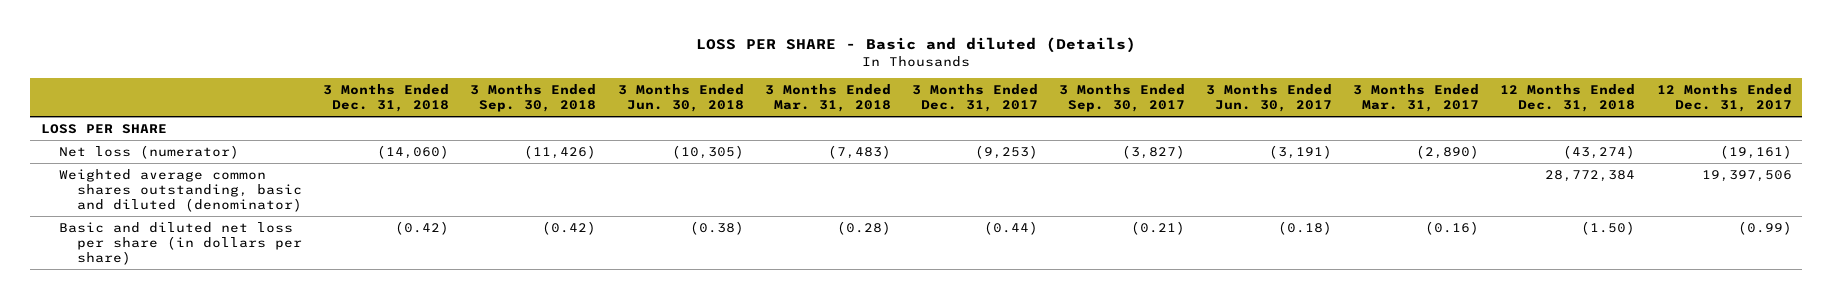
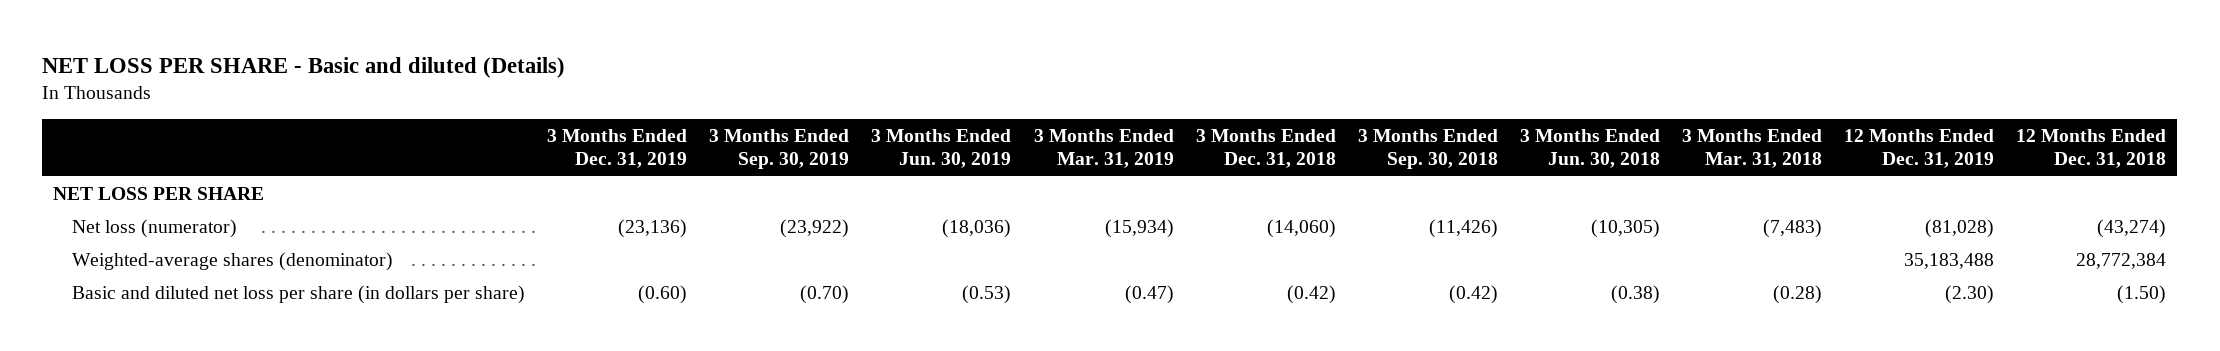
- LOSS PER SHARE - Basic and diluted (Details)
+ NET LOSS PER SHARE - Basic and diluted (Details)
- | 3 Months Ended Dec. 31, 2018 | 3 Months Ended Sep. 30, 2018 | 3 Months Ended Jun. 30, 2018 | 3 Months Ended Mar. 31, 2018 | 3 Months Ended Dec. 31, 2017 | 3 Months Ended Sep. 30, 2017 | 3 Months Ended Jun. 30, 2017 | 3 Months Ended Mar. 31, 2017 | 12 Months Ended Dec. 31, 2018 | 12 Months Ended Dec. 31, 2017
+ | 3 Months Ended Dec. 31, 2019 | 3 Months Ended Sep. 30, 2019 | 3 Months Ended Jun. 30, 2019 | 3 Months Ended Mar. 31, 2019 | 3 Months Ended Dec. 31, 2018 | 3 Months Ended Sep. 30, 2018 | 3 Months Ended Jun. 30, 2018 | 3 Months Ended Mar. 31, 2018 | 12 Months Ended Dec. 31, 2019 | 12 Months Ended Dec. 31, 2018
- LOSS PER SHARE
+ NET LOSS PER SHARE
- Weighted average common shares outstanding, basic and diluted (denominator) | | | | | | | | | 28,772,384 | 19,397,506
+ Weighted-average shares (denominator) | | | | | | | | | 35,183,488 | 28,772,384

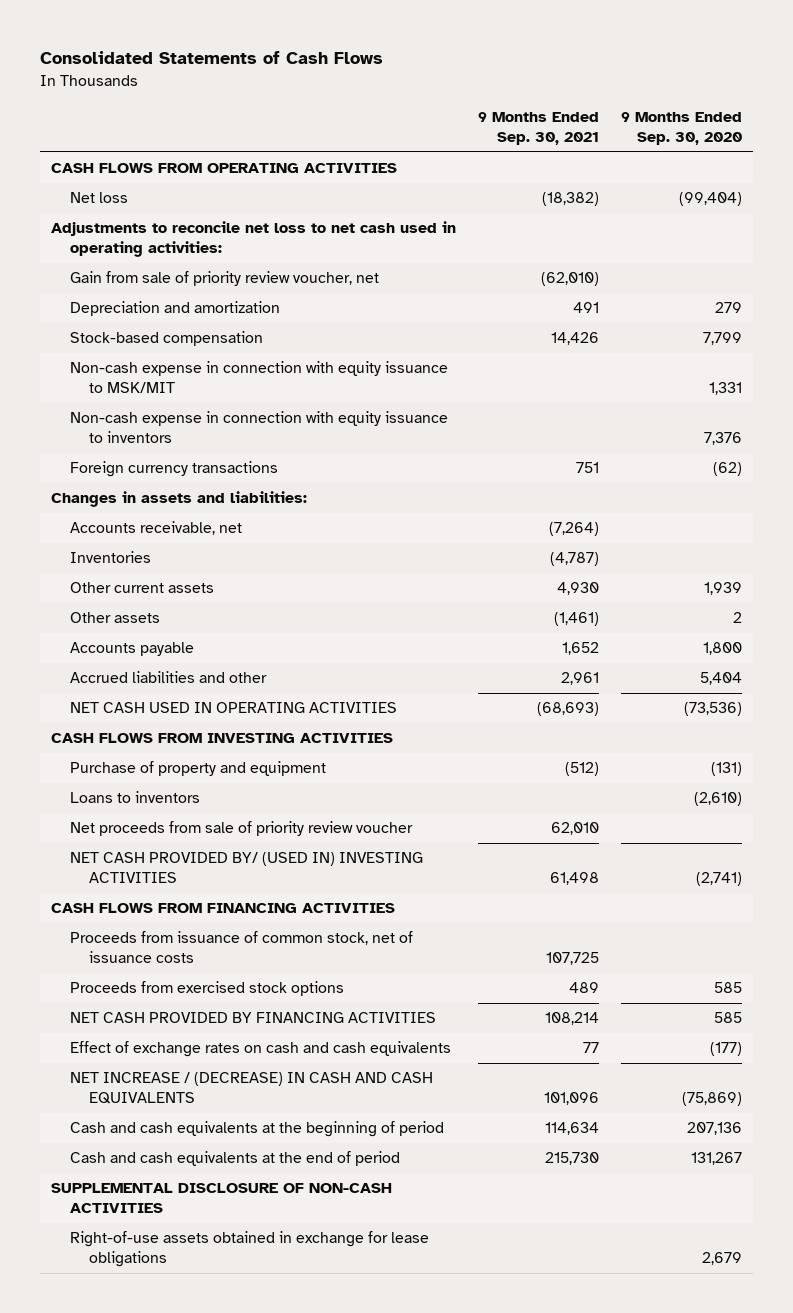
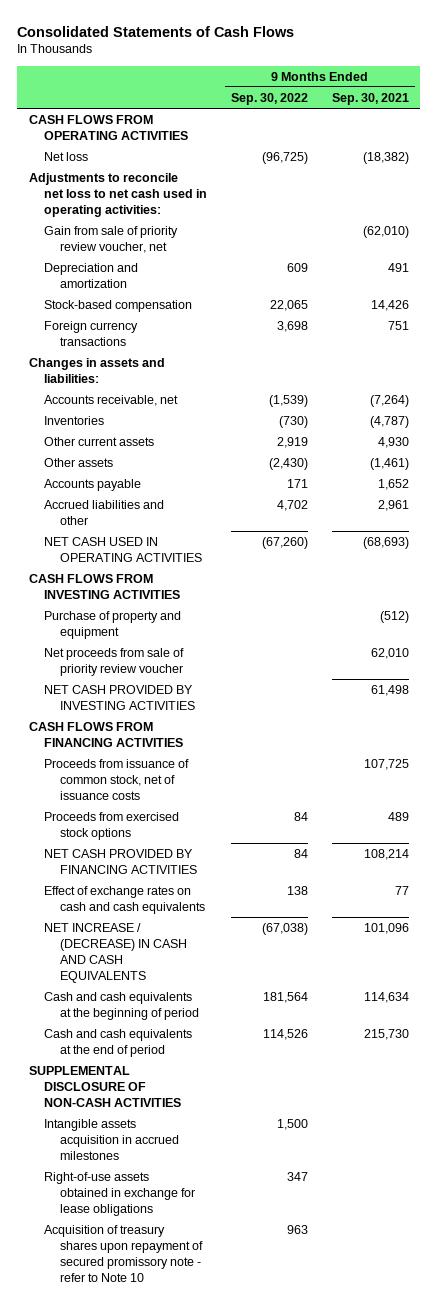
- | 9 Months Ended Sep. 30, 2021 | 9 Months Ended Sep. 30, 2020
+ | 9 Months Ended Sep. 30, 2022 | 9 Months Ended Sep. 30, 2021
- Non-cash expense in connection with equity issuance to MSK/MIT | | 1,331
- Non-cash expense in connection with equity issuance to inventors | | 7,376
- Loans to inventors | | (2,610)
- NET CASH PROVIDED BY/ (USED IN) INVESTING ACTIVITIES | 61,498 | (2,741)
+ NET CASH PROVIDED BY INVESTING ACTIVITIES | | 61,498
+ Intangible assets acquisition in accrued milestones | 1,500 |
+ Acquisition of treasury shares upon repayment of secured promissory note - refer to Note 10 | 963 |

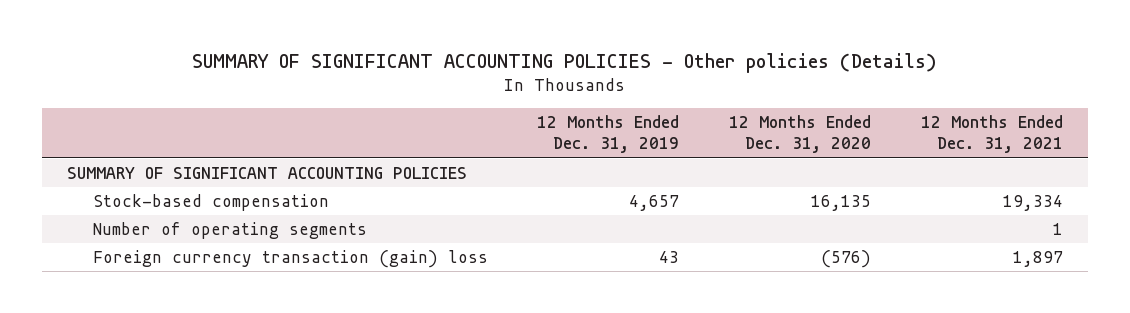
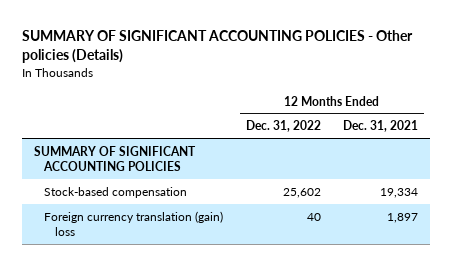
- | 12 Months Ended Dec. 31, 2019 | 12 Months Ended Dec. 31, 2020 | 12 Months Ended Dec. 31, 2021
+ | 12 Months Ended Dec. 31, 2022 | 12 Months Ended Dec. 31, 2021
- Number of operating segments | | | 1
- Foreign currency transaction (gain) loss | 43 | (576) | 1,897
+ Foreign currency translation (gain) loss | 40 | 1,897

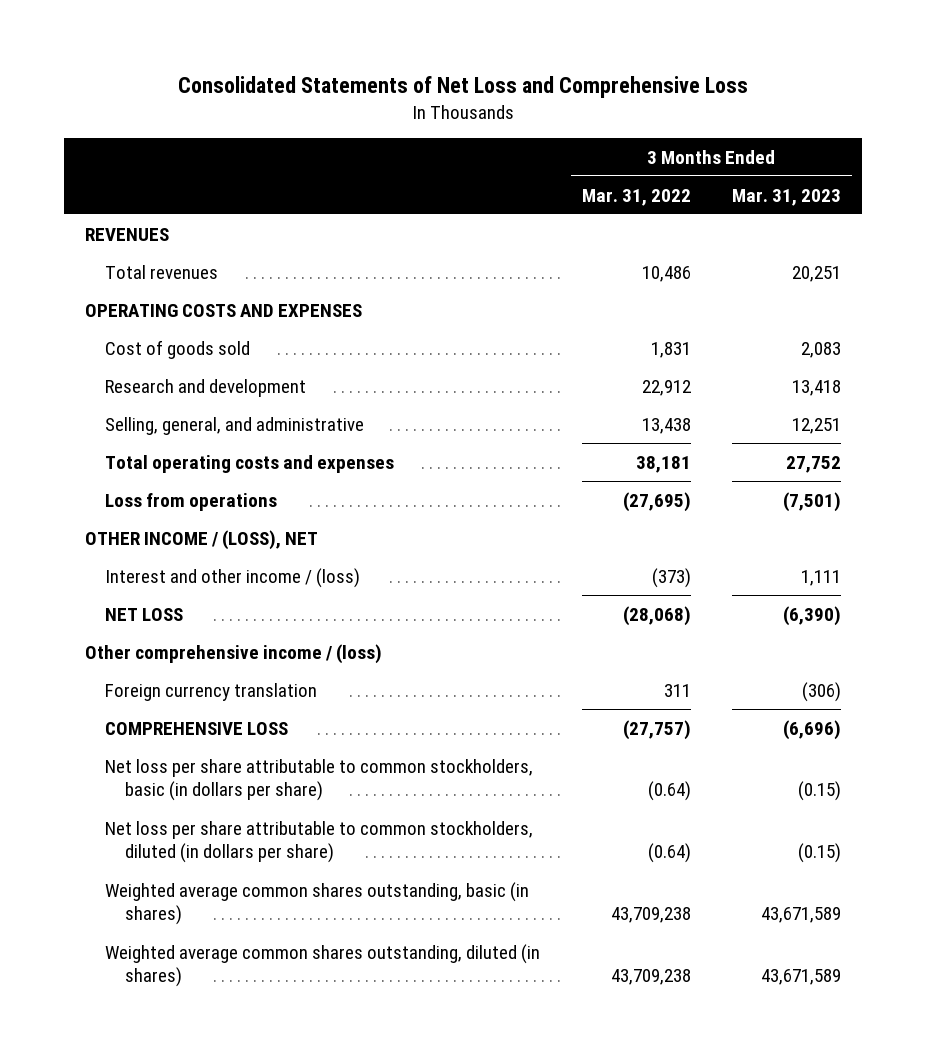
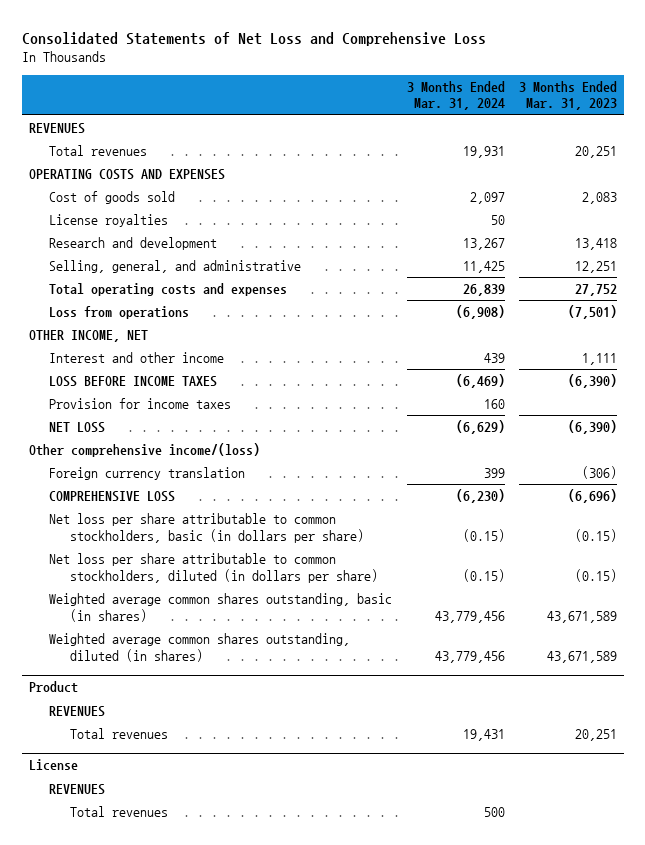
- | 3 Months Ended Mar. 31, 2022 | 3 Months Ended Mar. 31, 2023
+ | 3 Months Ended Mar. 31, 2024 | 3 Months Ended Mar. 31, 2023
+ License royalties | 50 |
- OTHER INCOME / (LOSS), NET
- Interest and other income / (loss) | (373) | 1,111
+ OTHER INCOME, NET
+ Interest and other income | 439 | 1,111
+ LOSS BEFORE INCOME TAXES | (6,469) | (6,390)
+ Provision for income taxes | 160 |
- Other comprehensive income / (loss)
+ Other comprehensive income/(loss)
+ Product
+ REVENUES
+ Total revenues | 19,431 | 20,251
+ License
+ REVENUES
+ Total revenues | 500 |

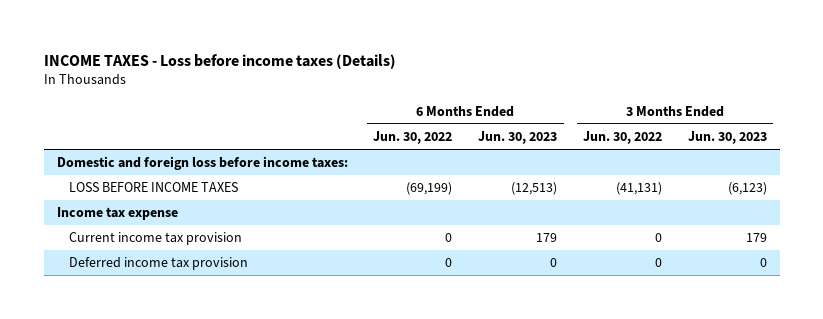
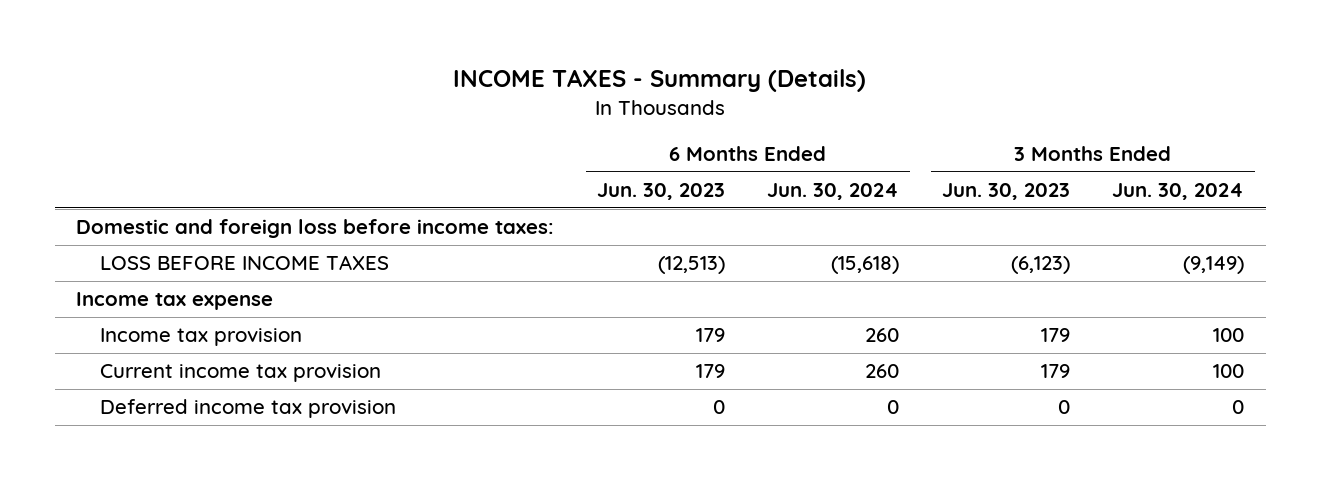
- INCOME TAXES - Loss before income taxes (Details)
+ INCOME TAXES - Summary (Details)
- | 6 Months Ended Jun. 30, 2022 | 6 Months Ended Jun. 30, 2023 | 3 Months Ended Jun. 30, 2022 | 3 Months Ended Jun. 30, 2023
+ | 6 Months Ended Jun. 30, 2023 | 6 Months Ended Jun. 30, 2024 | 3 Months Ended Jun. 30, 2023 | 3 Months Ended Jun. 30, 2024
+ Income tax provision | 179 | 260 | 179 | 100

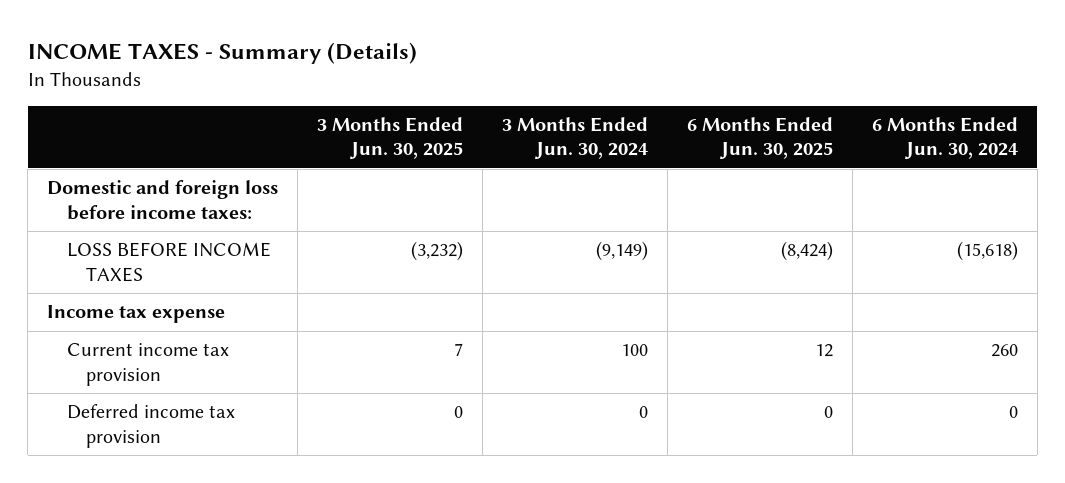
- | 6 Months Ended Jun. 30, 2023 | 6 Months Ended Jun. 30, 2024 | 3 Months Ended Jun. 30, 2023 | 3 Months Ended Jun. 30, 2024
+ | 3 Months Ended Jun. 30, 2025 | 3 Months Ended Jun. 30, 2024 | 6 Months Ended Jun. 30, 2025 | 6 Months Ended Jun. 30, 2024
- Income tax provision | 179 | 260 | 179 | 100

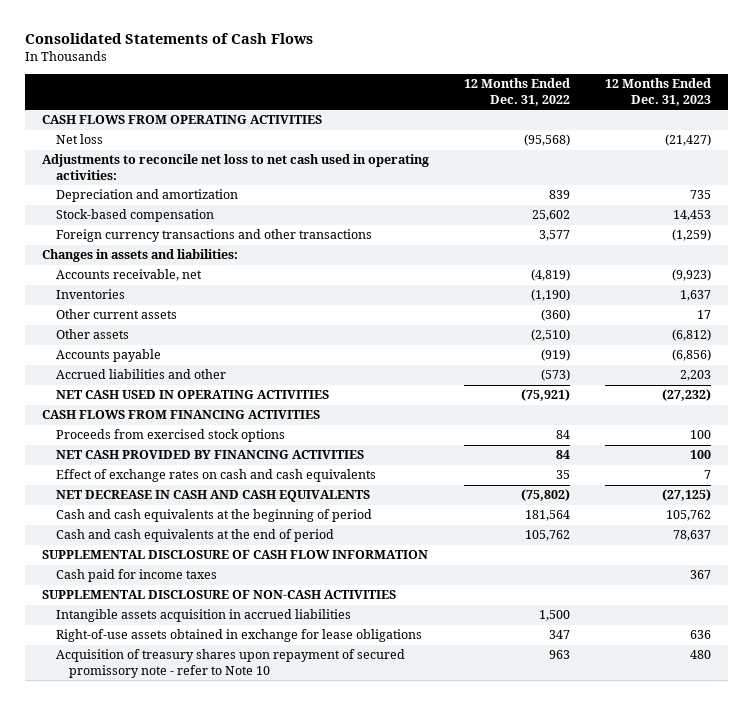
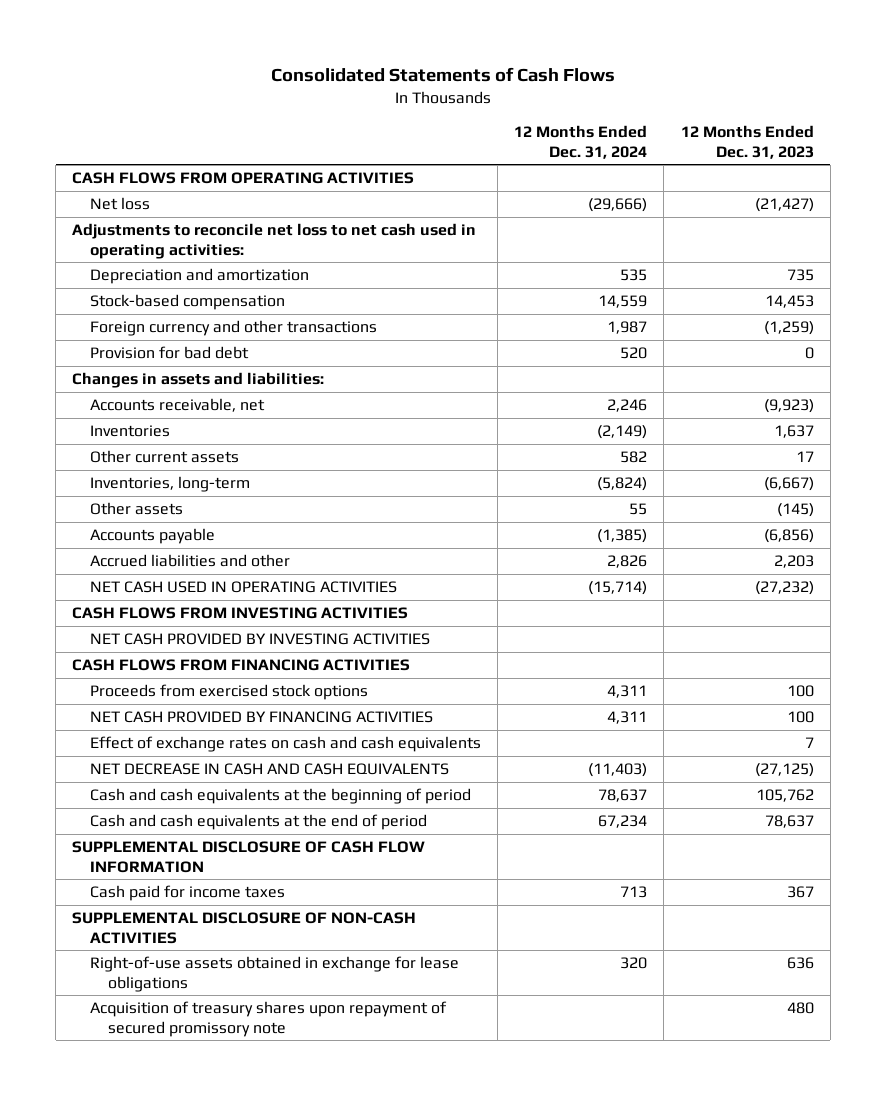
- | 12 Months Ended Dec. 31, 2022 | 12 Months Ended Dec. 31, 2023
+ | 12 Months Ended Dec. 31, 2024 | 12 Months Ended Dec. 31, 2023
- Foreign currency transactions and other transactions | 3,577 | (1,259)
+ Foreign currency and other transactions | 1,987 | (1,259)
+ Provision for bad debt | 520 | 0
- Other assets | (2,510) | (6,812)
+ Inventories, long-term | (5,824) | (6,667)
+ Other assets | 55 | (145)
+ CASH FLOWS FROM INVESTING ACTIVITIES
+ NET CASH PROVIDED BY INVESTING ACTIVITIES
- Intangible assets acquisition in accrued liabilities | 1,500 |
- Acquisition of treasury shares upon repayment of secured promissory note - refer to Note 10 | 963 | 480
+ Acquisition of treasury shares upon repayment of secured promissory note | | 480

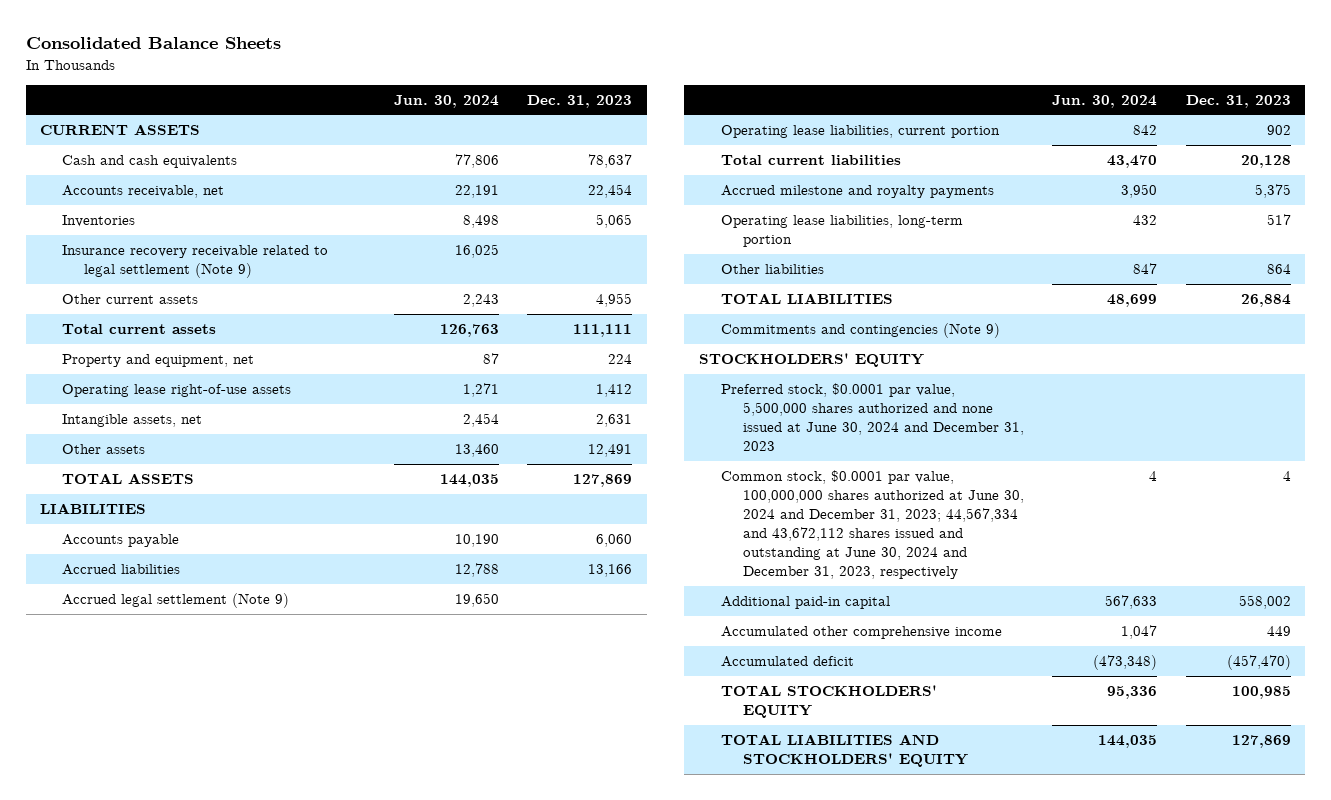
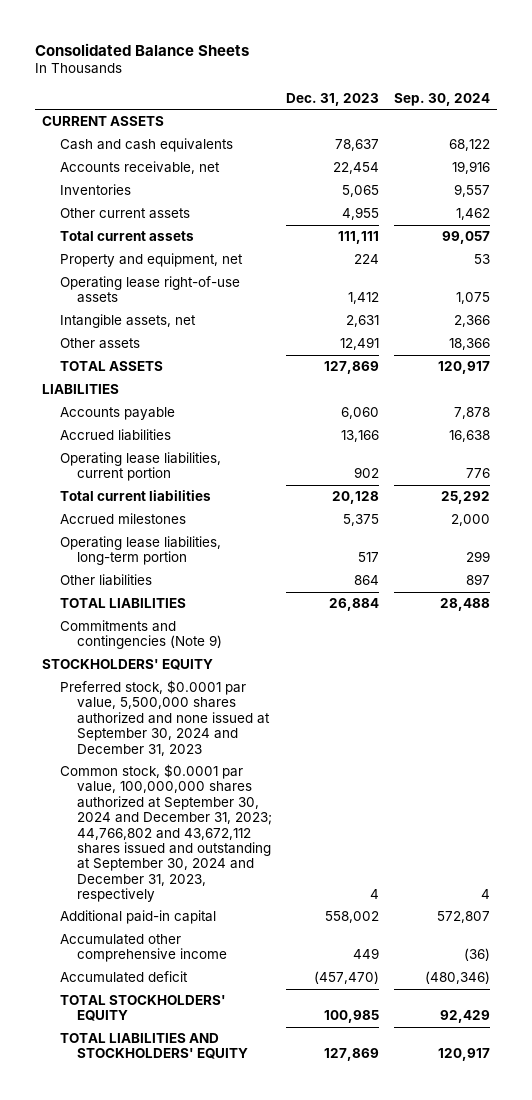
- | Jun. 30, 2024 | Dec. 31, 2023
+ | Dec. 31, 2023 | Sep. 30, 2024
- Insurance recovery receivable related to legal settlement (Note 9) | 16,025 |
- Accrued legal settlement (Note 9) | 19,650 |
- Accrued milestone and royalty payments | 3,950 | 5,375
+ Accrued milestones | 5,375 | 2,000
- Preferred stock, $0.0001 par value, 5,500,000 shares authorized and none issued at June 30, 2024 and December 31, 2023
- Common stock, $0.0001 par value, 100,000,000 shares authorized at June 30, 2024 and December 31, 2023; 44,567,334 and 43,672,112 shares issued and outstanding at June 30, 2024 and December 31, 2023, respectively | 4 | 4
+ Preferred stock, $0.0001 par value, 5,500,000 shares authorized and none issued at September 30, 2024 and December 31, 2023
+ Common stock, $0.0001 par value, 100,000,000 shares authorized at September 30, 2024 and December 31, 2023; 44,766,802 and 43,672,112 shares issued and outstanding at September 30, 2024 and December 31, 2023, respectively | 4 | 4

